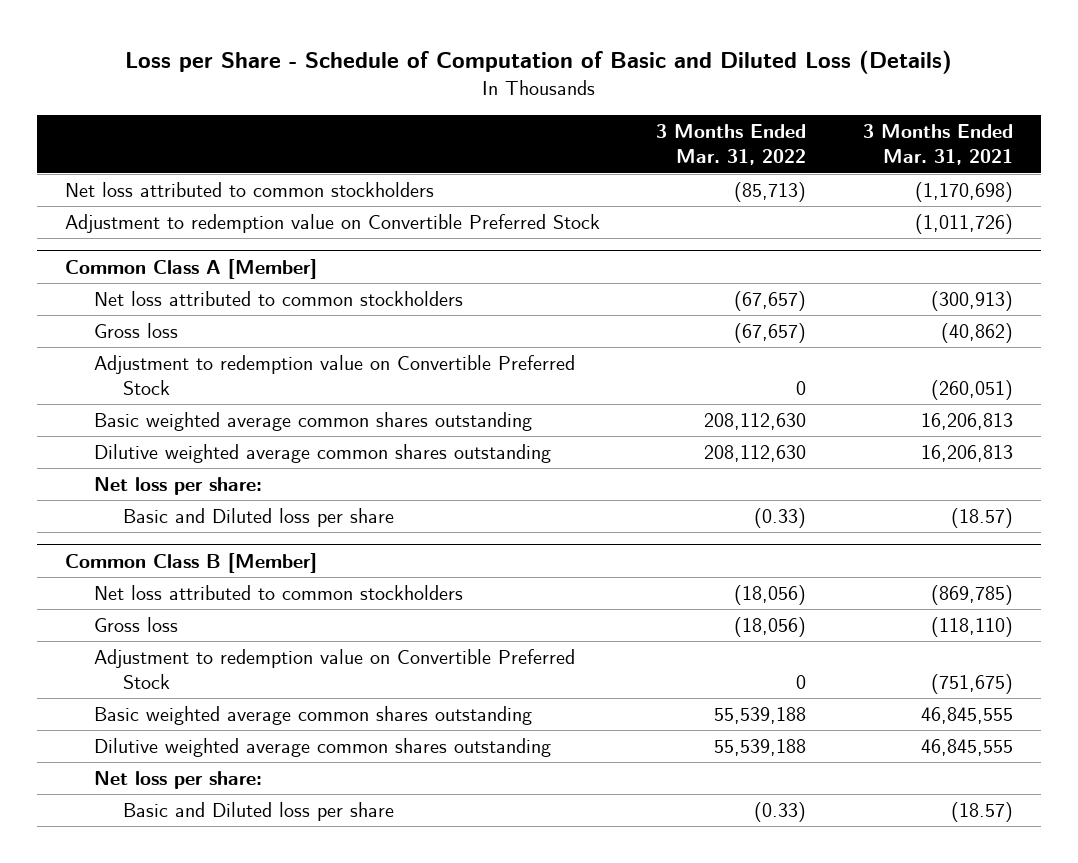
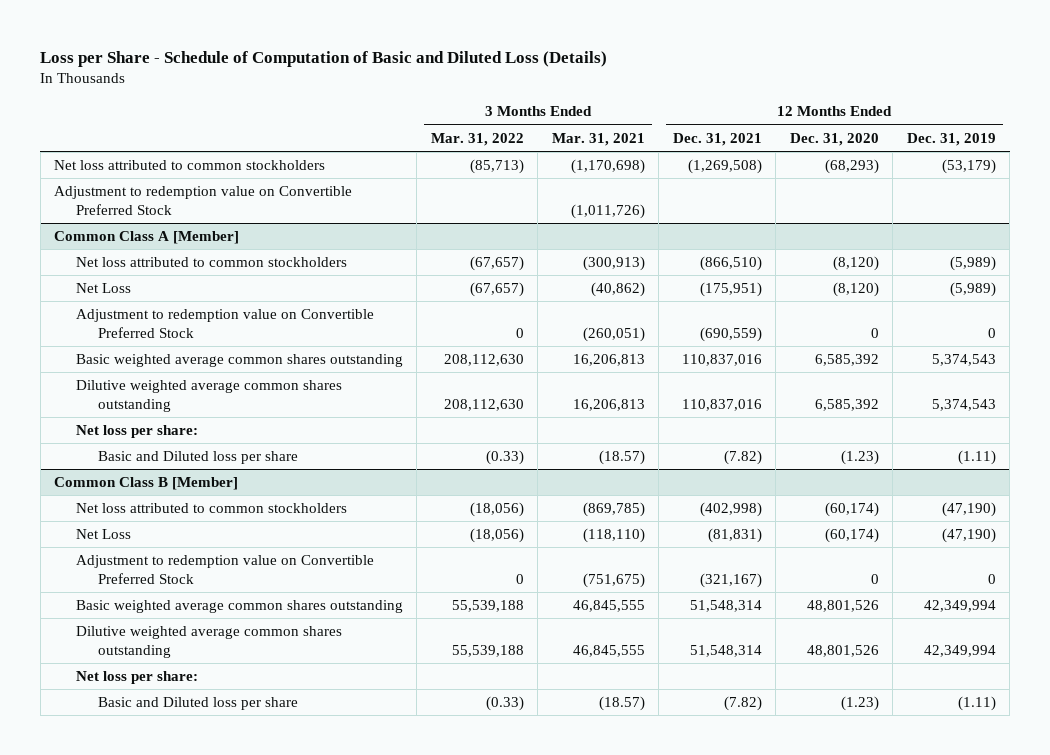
- | 3 Months Ended Mar. 31, 2022 | 3 Months Ended Mar. 31, 2021
+ | 3 Months Ended Mar. 31, 2022 | 3 Months Ended Mar. 31, 2021 | 12 Months Ended Dec. 31, 2021 | 12 Months Ended Dec. 31, 2020 | 12 Months Ended Dec. 31, 2019
@ Common Class A [Member]
- Gross loss | (67,657) | (40,862)
+ Net Loss | (67,657) | (40,862) | (175,951) | (8,120) | (5,989)
@ Common Class B [Member]
- Gross loss | (18,056) | (118,110)
+ Net Loss | (18,056) | (118,110) | (81,831) | (60,174) | (47,190)

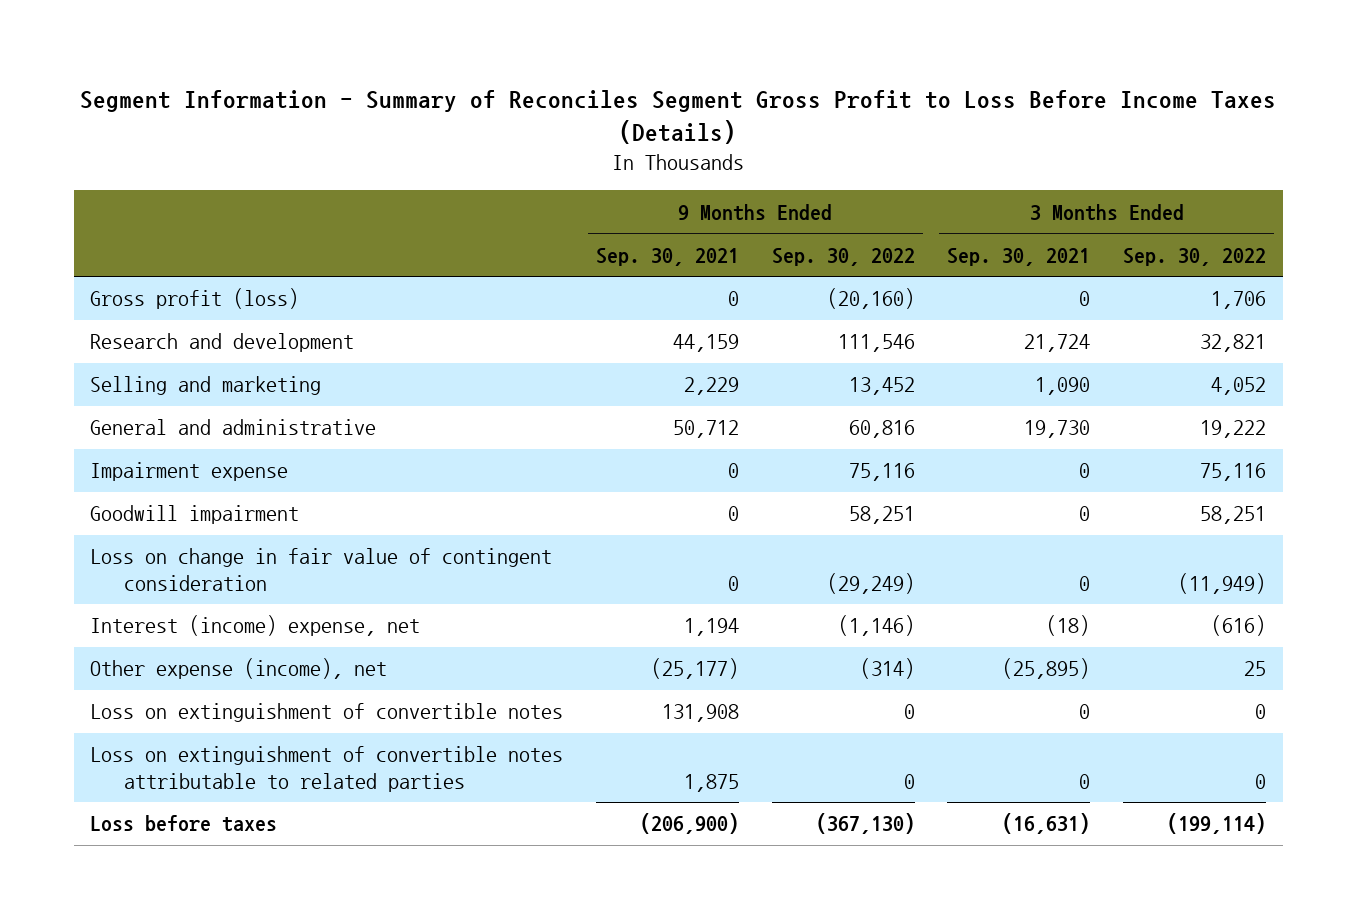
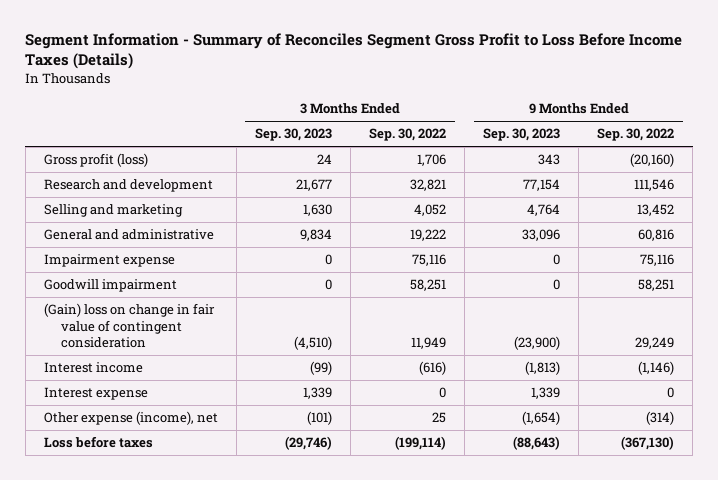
- | 9 Months Ended Sep. 30, 2021 | 9 Months Ended Sep. 30, 2022 | 3 Months Ended Sep. 30, 2021 | 3 Months Ended Sep. 30, 2022
+ | 3 Months Ended Sep. 30, 2023 | 3 Months Ended Sep. 30, 2022 | 9 Months Ended Sep. 30, 2023 | 9 Months Ended Sep. 30, 2022
- Loss on change in fair value of contingent consideration | 0 | (29,249) | 0 | (11,949)
- Interest (income) expense, net | 1,194 | (1,146) | (18) | (616)
+ (Gain) loss on change in fair value of contingent consideration | (4,510) | 11,949 | (23,900) | 29,249
+ Interest income | (99) | (616) | (1,813) | (1,146)
+ Interest expense | 1,339 | 0 | 1,339 | 0
- Loss on extinguishment of convertible notes | 131,908 | 0 | 0 | 0
- Loss on extinguishment of convertible notes attributable to related parties | 1,875 | 0 | 0 | 0

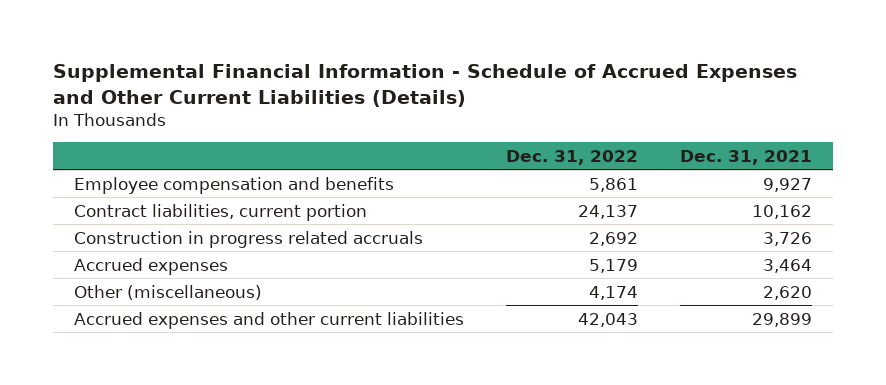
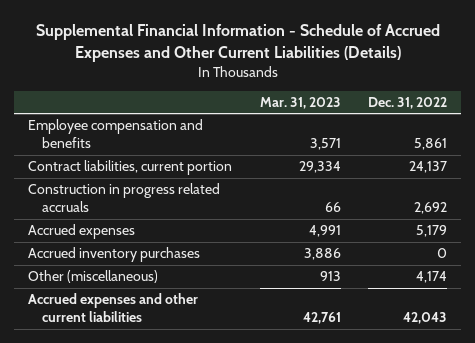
- | Dec. 31, 2022 | Dec. 31, 2021
+ | Mar. 31, 2023 | Dec. 31, 2022
+ Accrued inventory purchases | 3,886 | 0

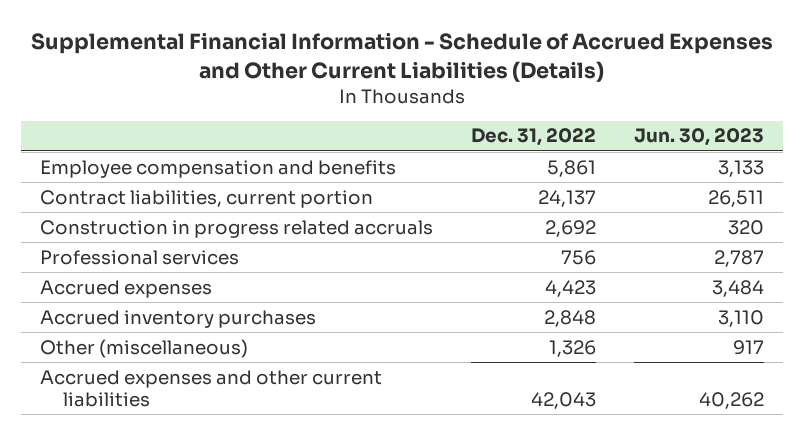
- | Mar. 31, 2023 | Dec. 31, 2022
+ | Dec. 31, 2022 | Jun. 30, 2023
- Accrued expenses | 4,991 | 5,179
- Accrued inventory purchases | 3,886 | 0
- Other (miscellaneous) | 913 | 4,174
+ Professional services | 756 | 2,787
+ Accrued expenses | 4,423 | 3,484
+ Accrued inventory purchases | 2,848 | 3,110
+ Other (miscellaneous) | 1,326 | 917

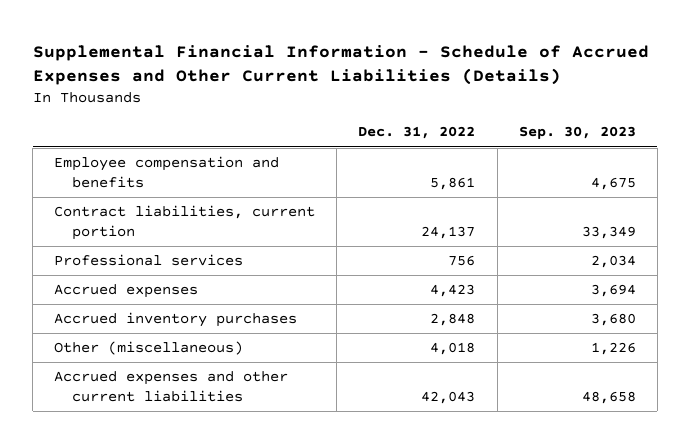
- | Dec. 31, 2022 | Jun. 30, 2023
+ | Dec. 31, 2022 | Sep. 30, 2023
- Construction in progress related accruals | 2,692 | 320
- Other (miscellaneous) | 1,326 | 917
+ Other (miscellaneous) | 4,018 | 1,226

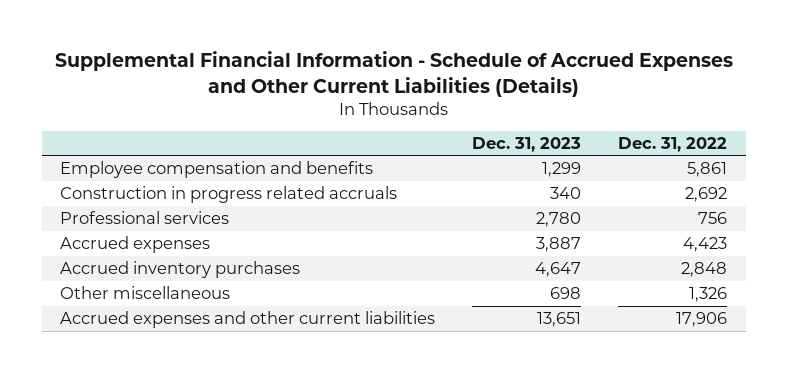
- | Dec. 31, 2022 | Sep. 30, 2023
+ | Dec. 31, 2023 | Dec. 31, 2022
- Contract liabilities, current portion | 24,137 | 33,349
+ Construction in progress related accruals | 340 | 2,692
- Other (miscellaneous) | 4,018 | 1,226
- Accrued expenses and other current liabilities | 42,043 | 48,658
+ Other miscellaneous | 698 | 1,326
+ Accrued expenses and other current liabilities | 13,651 | 17,906

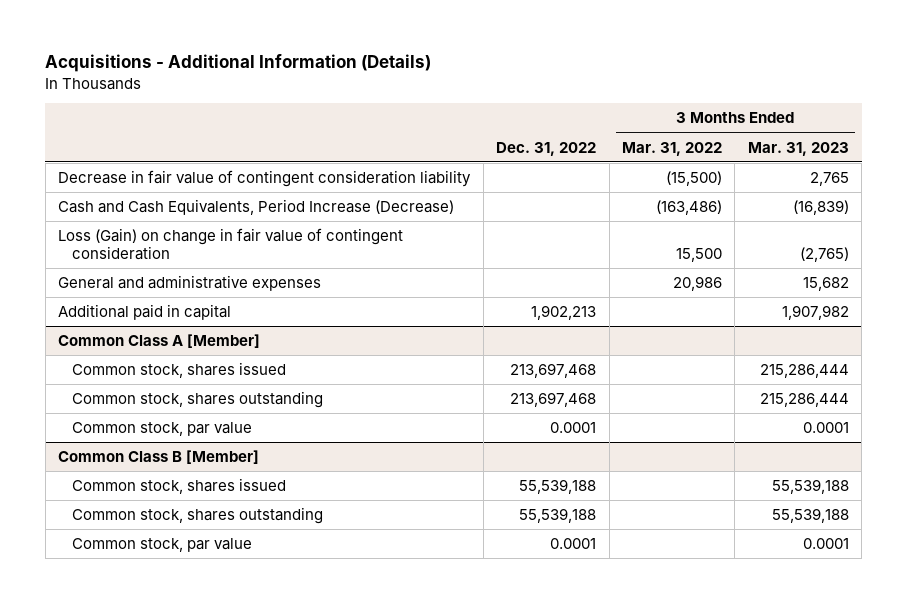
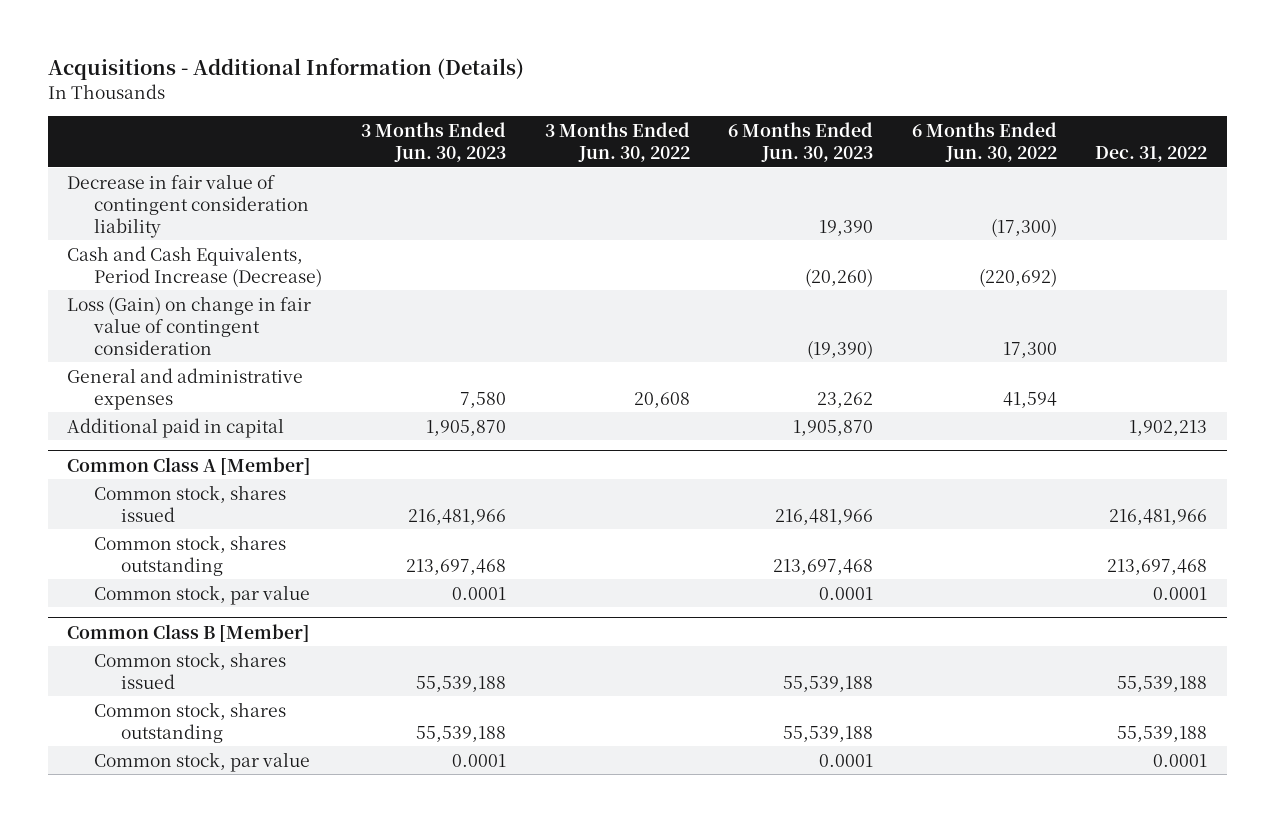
- | Dec. 31, 2022 | 3 Months Ended Mar. 31, 2022 | 3 Months Ended Mar. 31, 2023
+ | 3 Months Ended Jun. 30, 2023 | 3 Months Ended Jun. 30, 2022 | 6 Months Ended Jun. 30, 2023 | 6 Months Ended Jun. 30, 2022 | Dec. 31, 2022
@ Common Class A [Member]
- Common stock, shares issued | 213,697,468 | | 215,286,444
+ Common stock, shares issued | 216,481,966 | | 216,481,966 | | 216,481,966

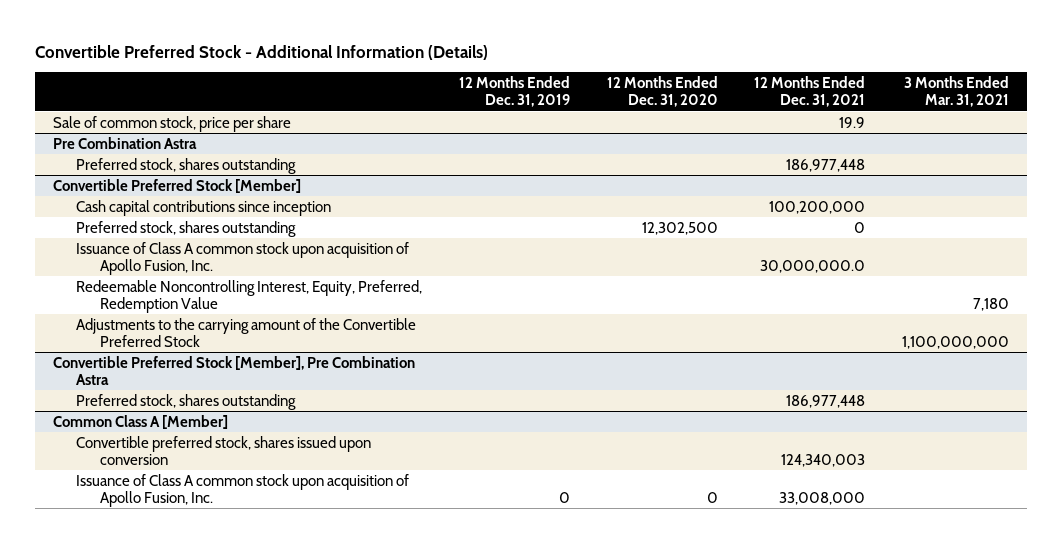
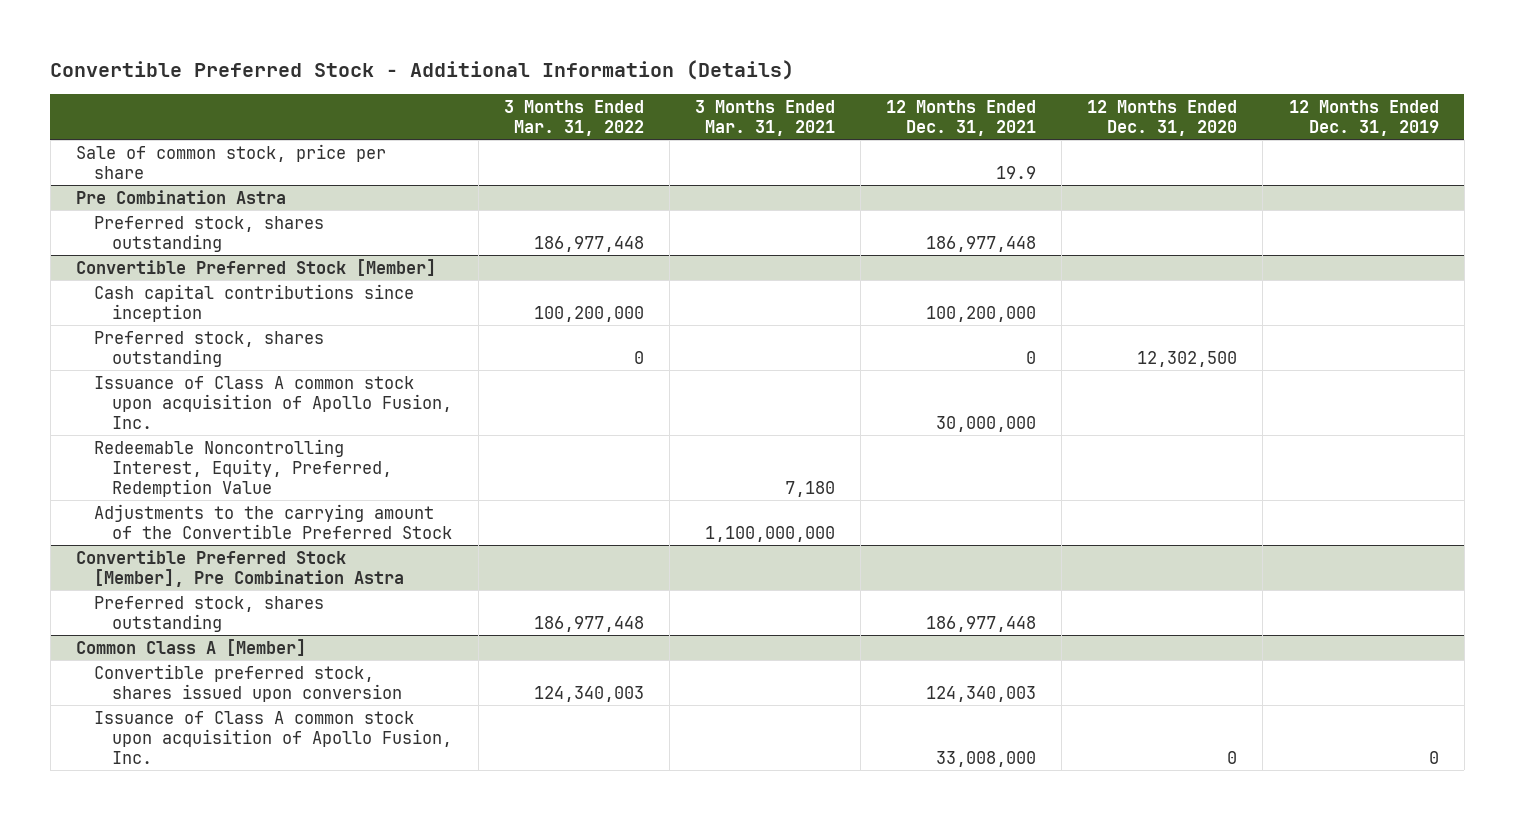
- | 12 Months Ended Dec. 31, 2019 | 12 Months Ended Dec. 31, 2020 | 12 Months Ended Dec. 31, 2021 | 3 Months Ended Mar. 31, 2021
+ | 3 Months Ended Mar. 31, 2022 | 3 Months Ended Mar. 31, 2021 | 12 Months Ended Dec. 31, 2021 | 12 Months Ended Dec. 31, 2020 | 12 Months Ended Dec. 31, 2019
@ Convertible Preferred Stock [Member]
- Issuance of Class A common stock upon acquisition of Apollo Fusion, Inc. | | | 30,000,000.0 |
+ Issuance of Class A common stock upon acquisition of Apollo Fusion, Inc. | | | 30,000,000 | |

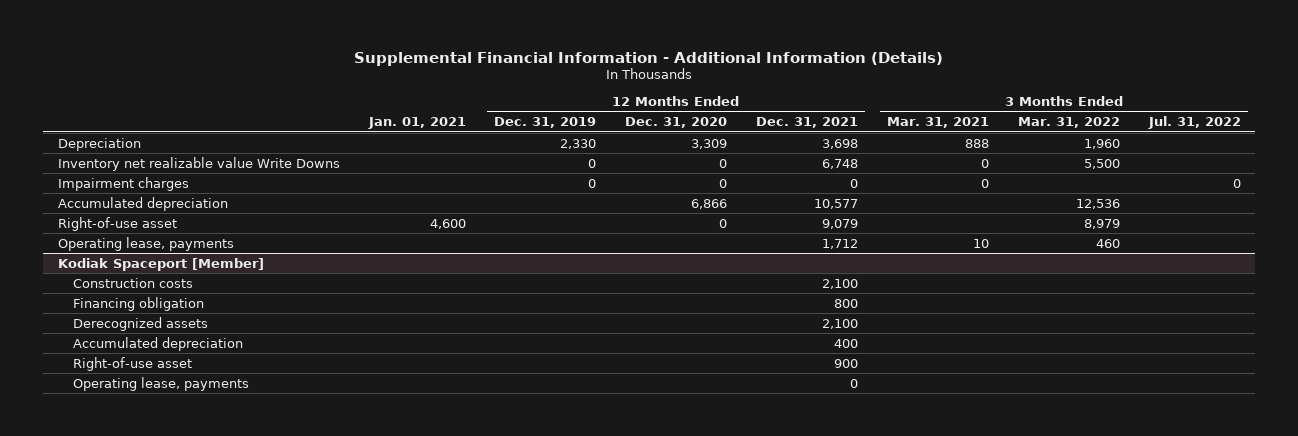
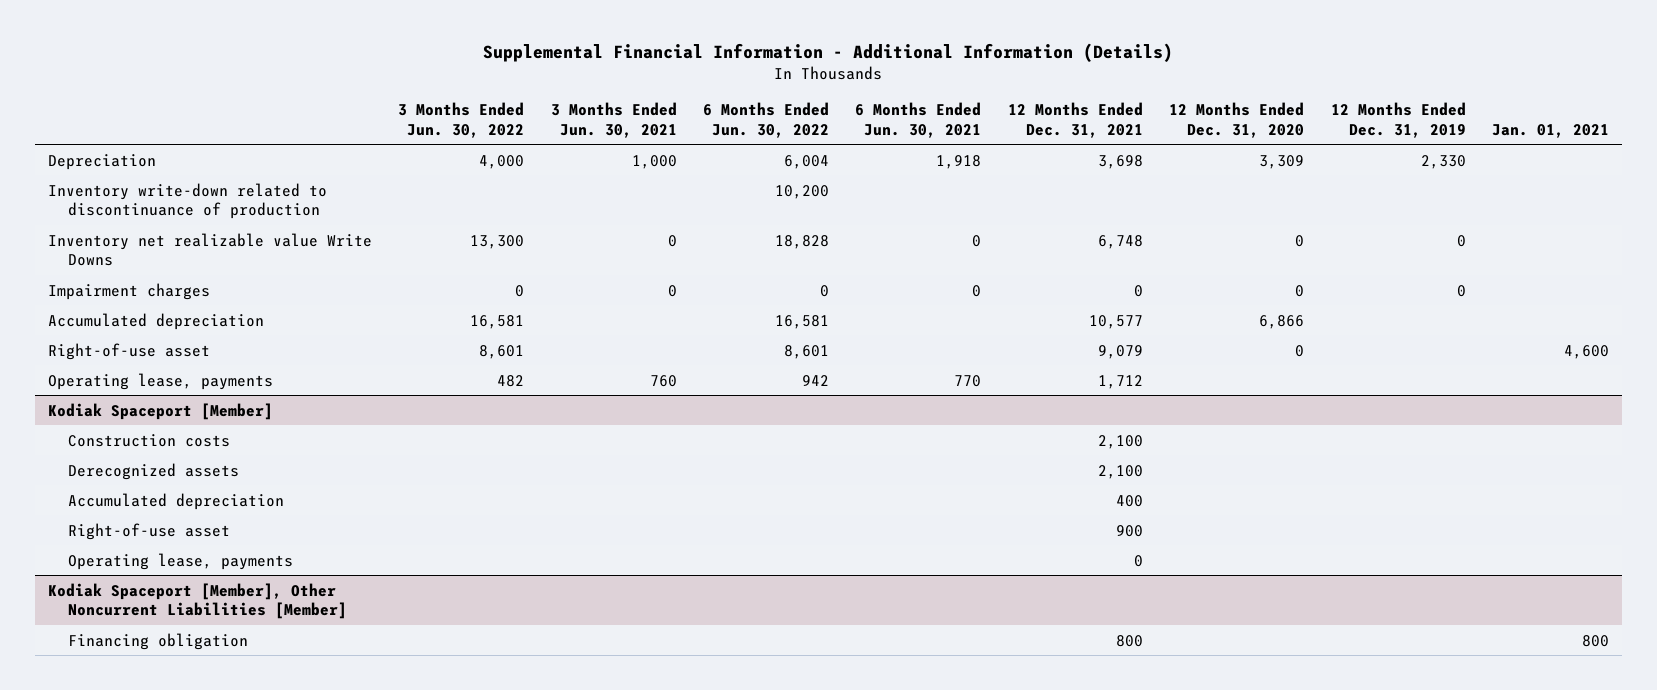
- | Jan. 01, 2021 | 12 Months Ended Dec. 31, 2019 | 12 Months Ended Dec. 31, 2020 | 12 Months Ended Dec. 31, 2021 | 3 Months Ended Mar. 31, 2021 | 3 Months Ended Mar. 31, 2022 | 3 Months Ended Jul. 31, 2022
+ | 3 Months Ended Jun. 30, 2022 | 3 Months Ended Jun. 30, 2021 | 6 Months Ended Jun. 30, 2022 | 6 Months Ended Jun. 30, 2021 | 12 Months Ended Dec. 31, 2021 | 12 Months Ended Dec. 31, 2020 | 12 Months Ended Dec. 31, 2019 | Jan. 01, 2021
+ Inventory write-down related to discontinuance of production | | | 10,200 | | | | |
@ Kodiak Spaceport [Member]
- Financing obligation | | | | 800 | | |
+ Kodiak Spaceport [Member], Other Noncurrent Liabilities [Member]
+ Financing obligation | | | | | 800 | | | 800

